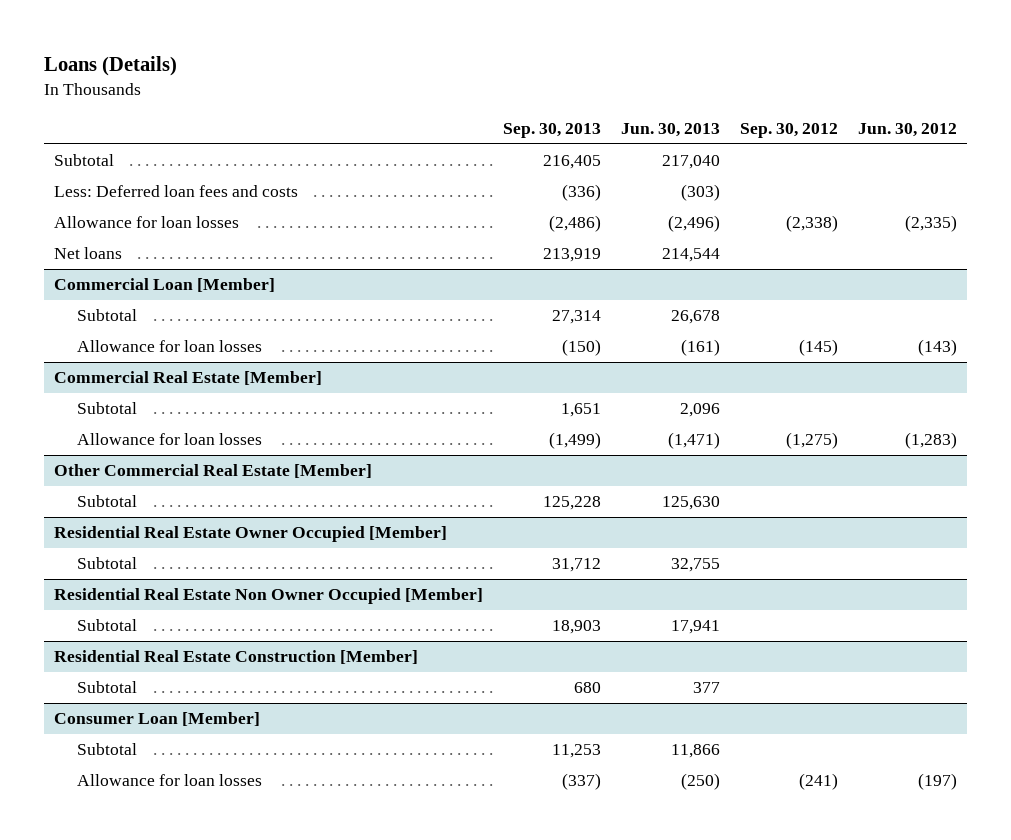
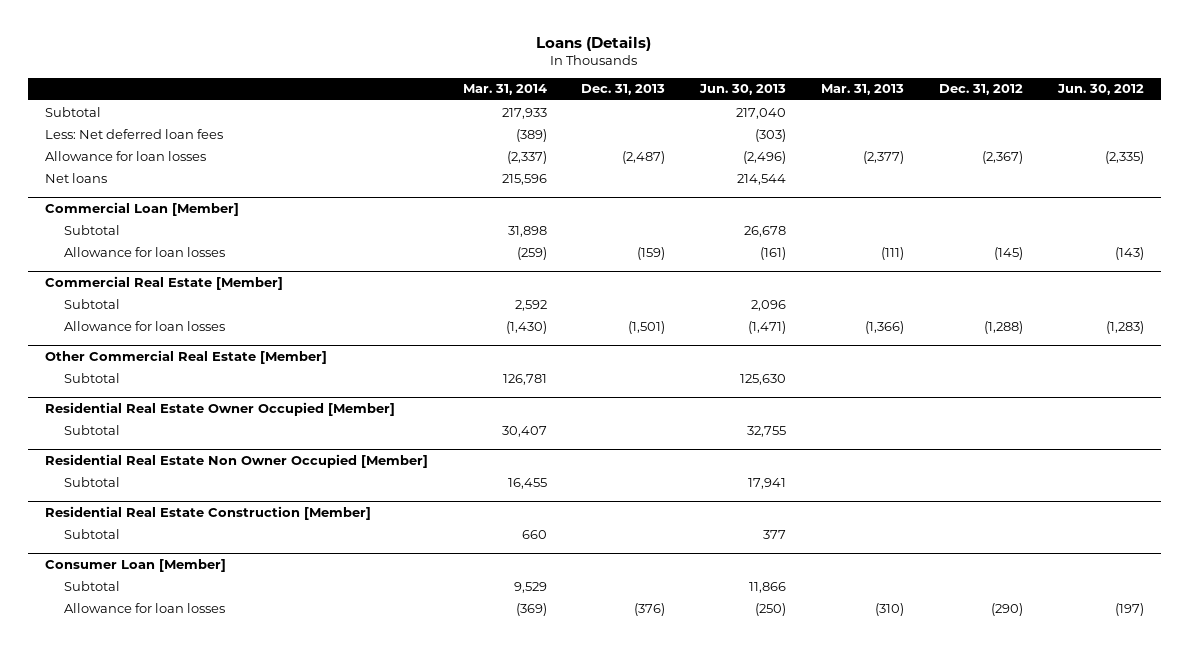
- | Sep. 30, 2013 | Jun. 30, 2013 | Sep. 30, 2012 | Jun. 30, 2012
+ | Mar. 31, 2014 | Dec. 31, 2013 | Jun. 30, 2013 | Mar. 31, 2013 | Dec. 31, 2012 | Jun. 30, 2012
- Less: Deferred loan fees and costs | (336) | (303) | |
+ Less: Net deferred loan fees | (389) | | (303) | | |

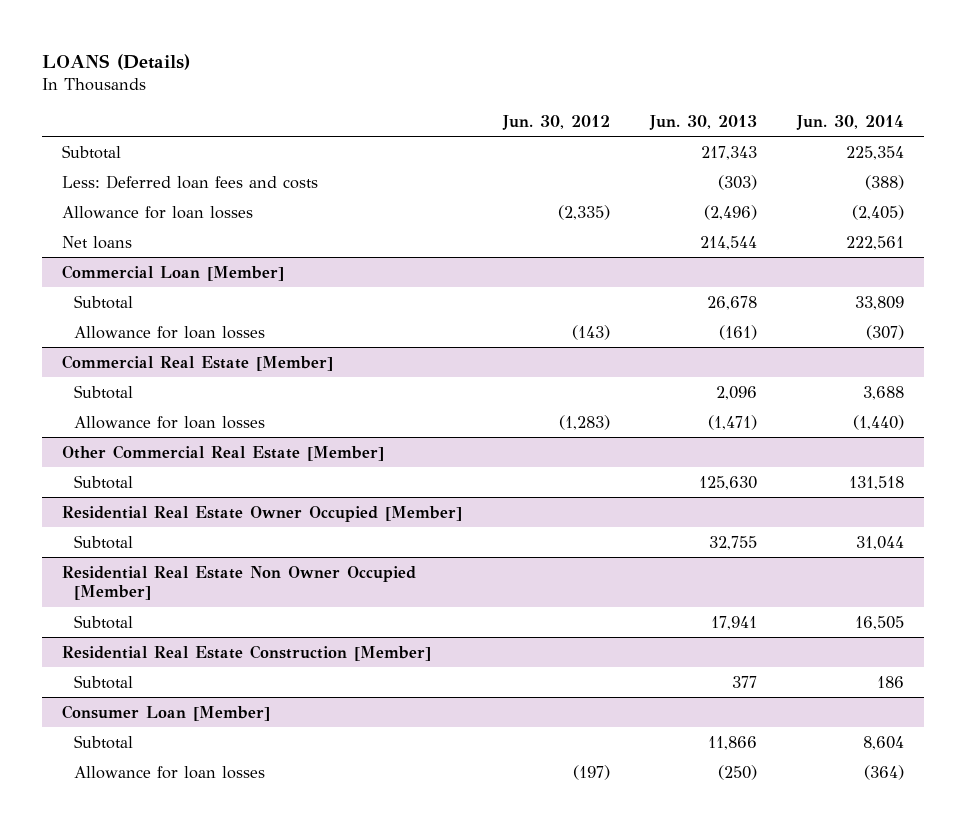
- Loans (Details)
+ LOANS (Details)
- | Mar. 31, 2014 | Dec. 31, 2013 | Jun. 30, 2013 | Mar. 31, 2013 | Dec. 31, 2012 | Jun. 30, 2012
+ | Jun. 30, 2012 | Jun. 30, 2013 | Jun. 30, 2014
- Subtotal | 217,933 | | 217,040 | | |
- Less: Net deferred loan fees | (389) | | (303) | | |
+ Subtotal | | 217,343 | 225,354
+ Less: Deferred loan fees and costs | | (303) | (388)

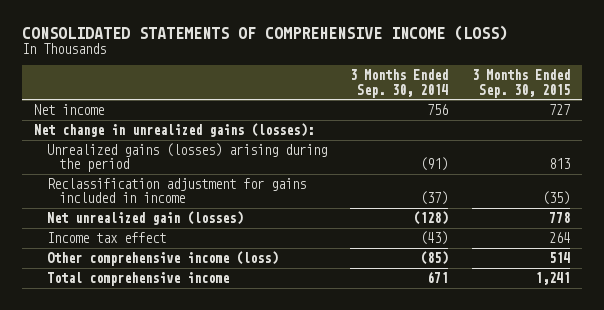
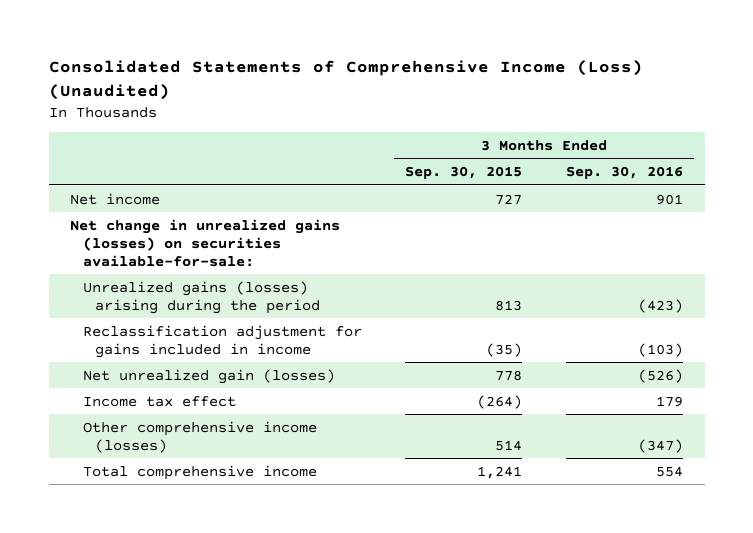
- CONSOLIDATED STATEMENTS OF COMPREHENSIVE INCOME (LOSS)
+ Consolidated Statements of Comprehensive Income (Loss) (Unaudited)
- | 3 Months Ended Sep. 30, 2014 | 3 Months Ended Sep. 30, 2015
+ | 3 Months Ended Sep. 30, 2015 | 3 Months Ended Sep. 30, 2016
- Net change in unrealized gains (losses):
+ Net change in unrealized gains (losses) on securities available-for-sale:
- Income tax effect | (43) | 264
- Other comprehensive income (loss) | (85) | 514
+ Income tax effect | (264) | 179
+ Other comprehensive income (losses) | 514 | (347)

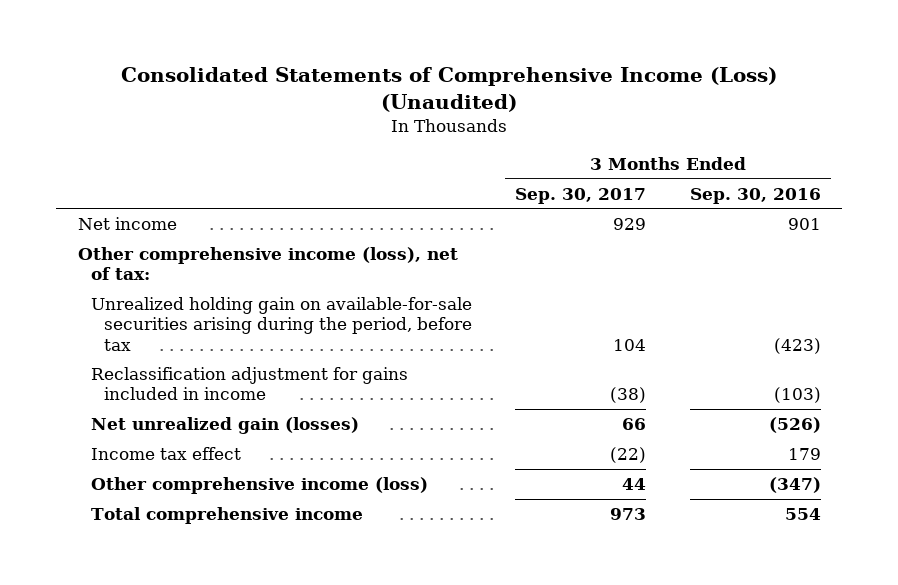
- | 3 Months Ended Sep. 30, 2015 | 3 Months Ended Sep. 30, 2016
+ | 3 Months Ended Sep. 30, 2017 | 3 Months Ended Sep. 30, 2016
- Net change in unrealized gains (losses) on securities available-for-sale:
- Unrealized gains (losses) arising during the period | 813 | (423)
+ Other comprehensive income (loss), net of tax:
+ Unrealized holding gain on available-for-sale securities arising during the period, before tax | 104 | (423)
- Other comprehensive income (losses) | 514 | (347)
+ Other comprehensive income (loss) | 44 | (347)

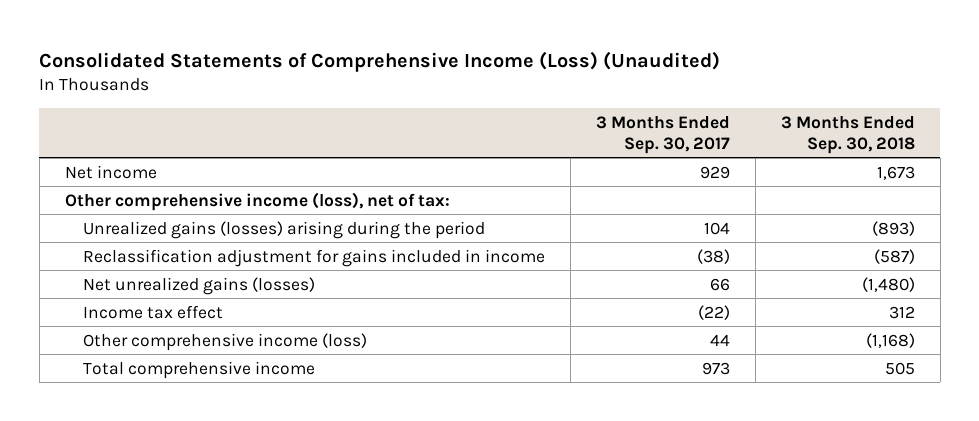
- | 3 Months Ended Sep. 30, 2017 | 3 Months Ended Sep. 30, 2016
+ | 3 Months Ended Sep. 30, 2017 | 3 Months Ended Sep. 30, 2018
- Unrealized holding gain on available-for-sale securities arising during the period, before tax | 104 | (423)
+ Unrealized gains (losses) arising during the period | 104 | (893)
- Net unrealized gain (losses) | 66 | (526)
+ Net unrealized gains (losses) | 66 | (1,480)

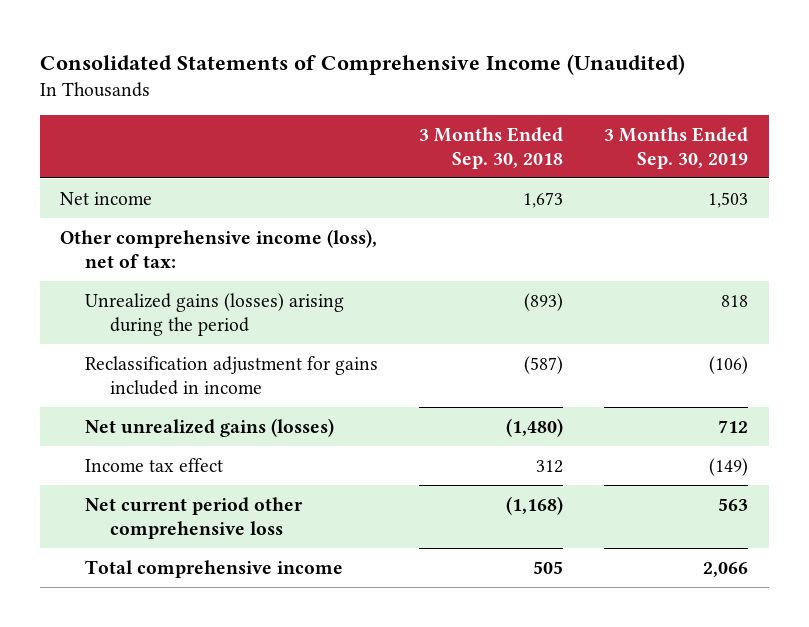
- Consolidated Statements of Comprehensive Income (Loss) (Unaudited)
+ Consolidated Statements of Comprehensive Income (Unaudited)
- | 3 Months Ended Sep. 30, 2017 | 3 Months Ended Sep. 30, 2018
+ | 3 Months Ended Sep. 30, 2018 | 3 Months Ended Sep. 30, 2019
- Other comprehensive income (loss) | 44 | (1,168)
+ Net current period other comprehensive loss | (1,168) | 563

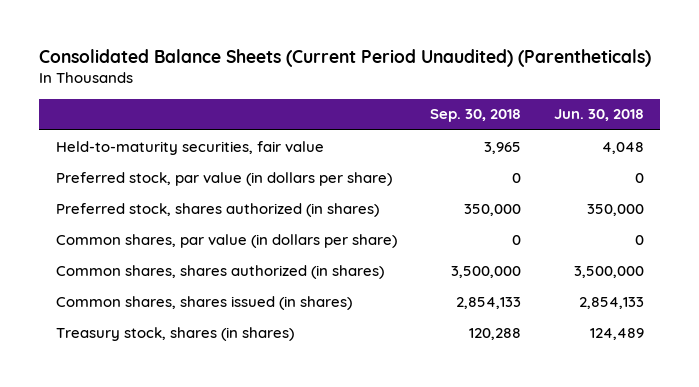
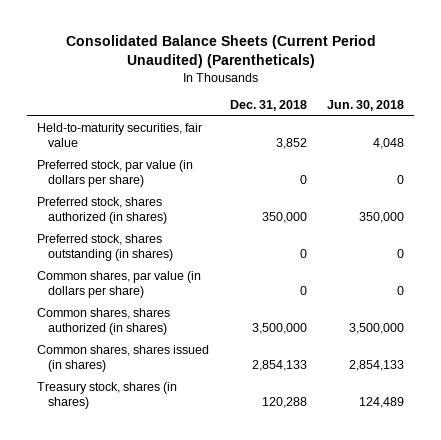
- | Sep. 30, 2018 | Jun. 30, 2018
+ | Dec. 31, 2018 | Jun. 30, 2018
+ Preferred stock, shares outstanding (in shares) | 0 | 0

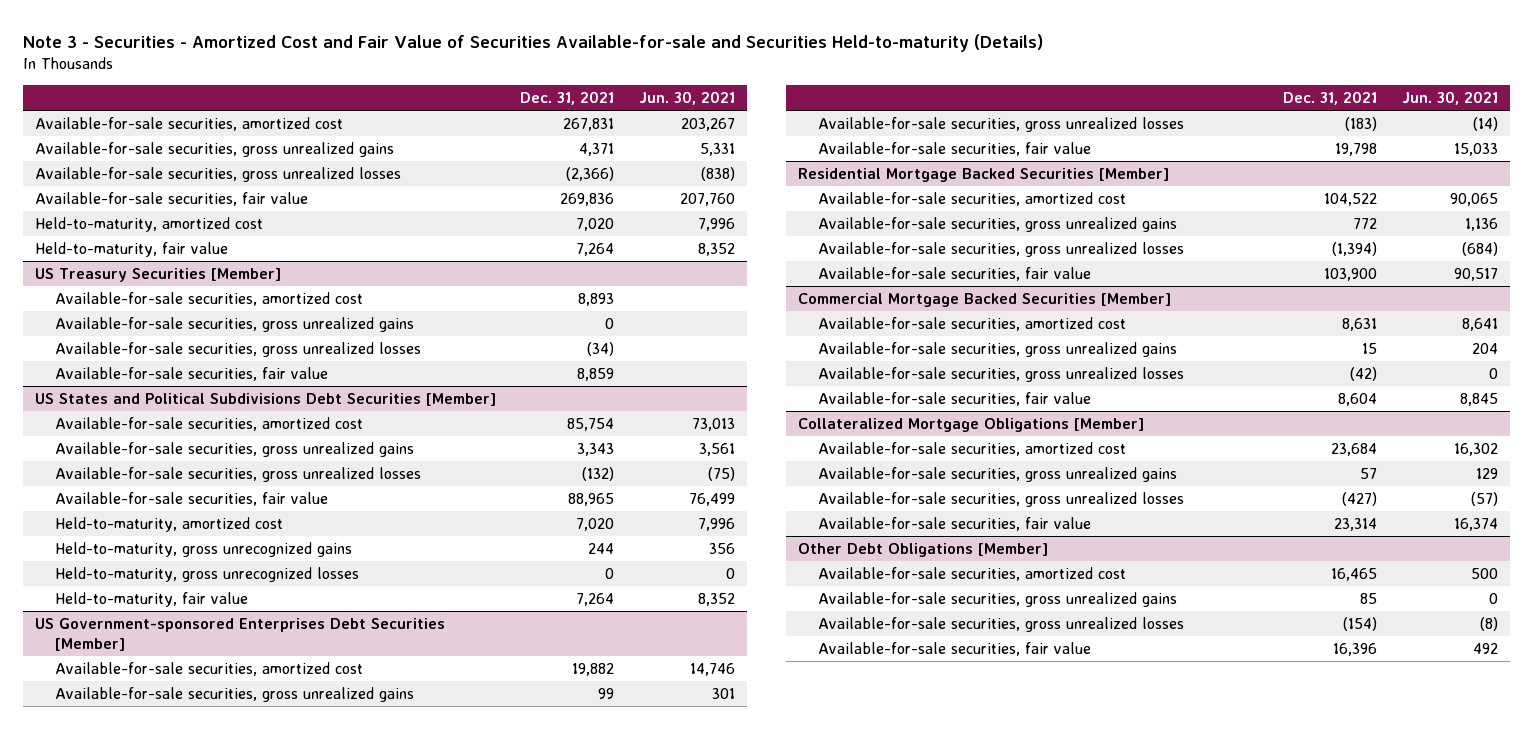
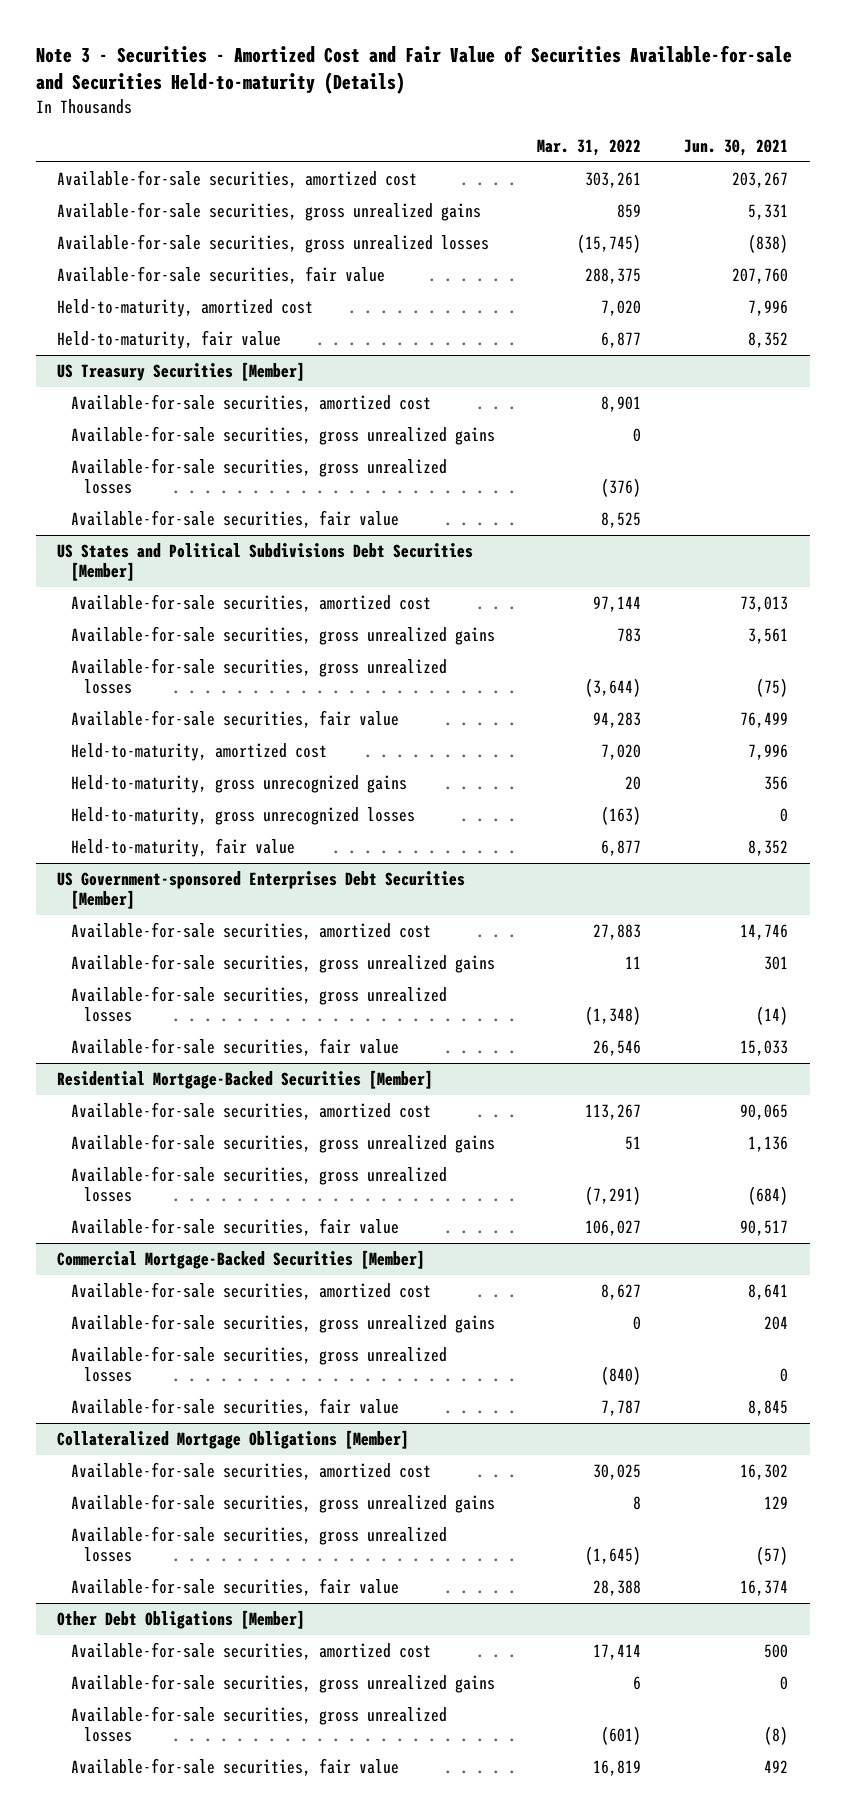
- | Dec. 31, 2021 | Jun. 30, 2021
+ | Mar. 31, 2022 | Jun. 30, 2021
- Residential Mortgage Backed Securities [Member]
+ Residential Mortgage-Backed Securities [Member]
- Commercial Mortgage Backed Securities [Member]
+ Commercial Mortgage-Backed Securities [Member]

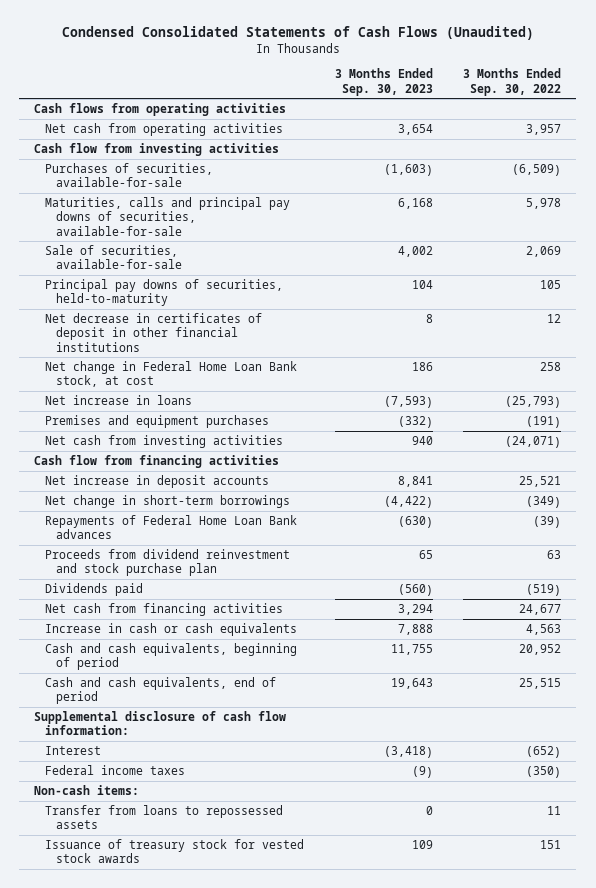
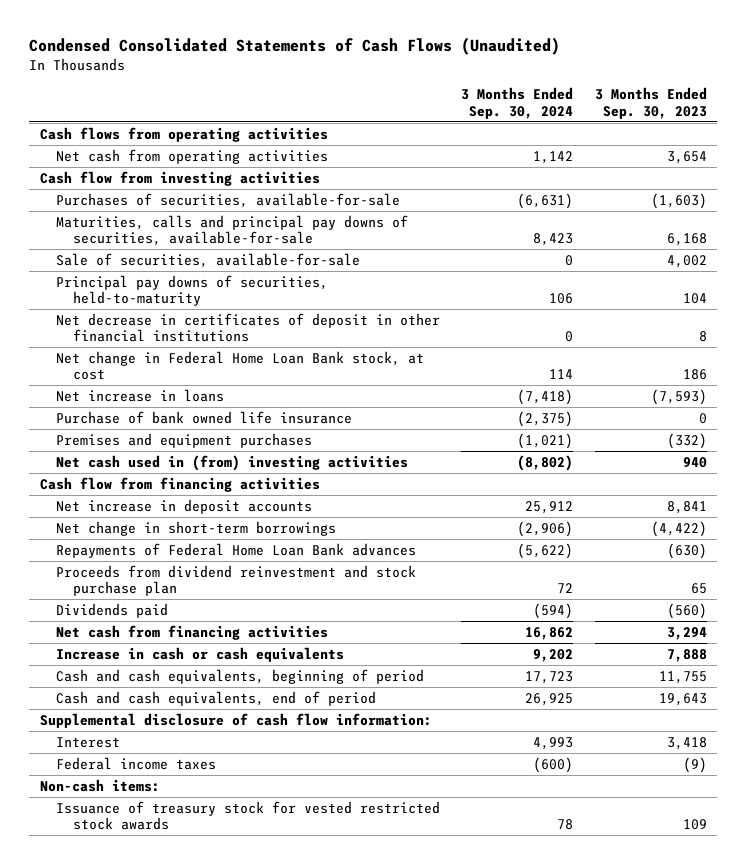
- | 3 Months Ended Sep. 30, 2023 | 3 Months Ended Sep. 30, 2022
+ | 3 Months Ended Sep. 30, 2024 | 3 Months Ended Sep. 30, 2023
+ Purchase of bank owned life insurance | (2,375) | 0
- Net cash from investing activities | 940 | (24,071)
+ Net cash used in (from) investing activities | (8,802) | 940
- Interest | (3,418) | (652)
+ Interest | 4,993 | 3,418
- Transfer from loans to repossessed assets | 0 | 11
- Issuance of treasury stock for vested stock awards | 109 | 151
+ Issuance of treasury stock for vested restricted stock awards | 78 | 109

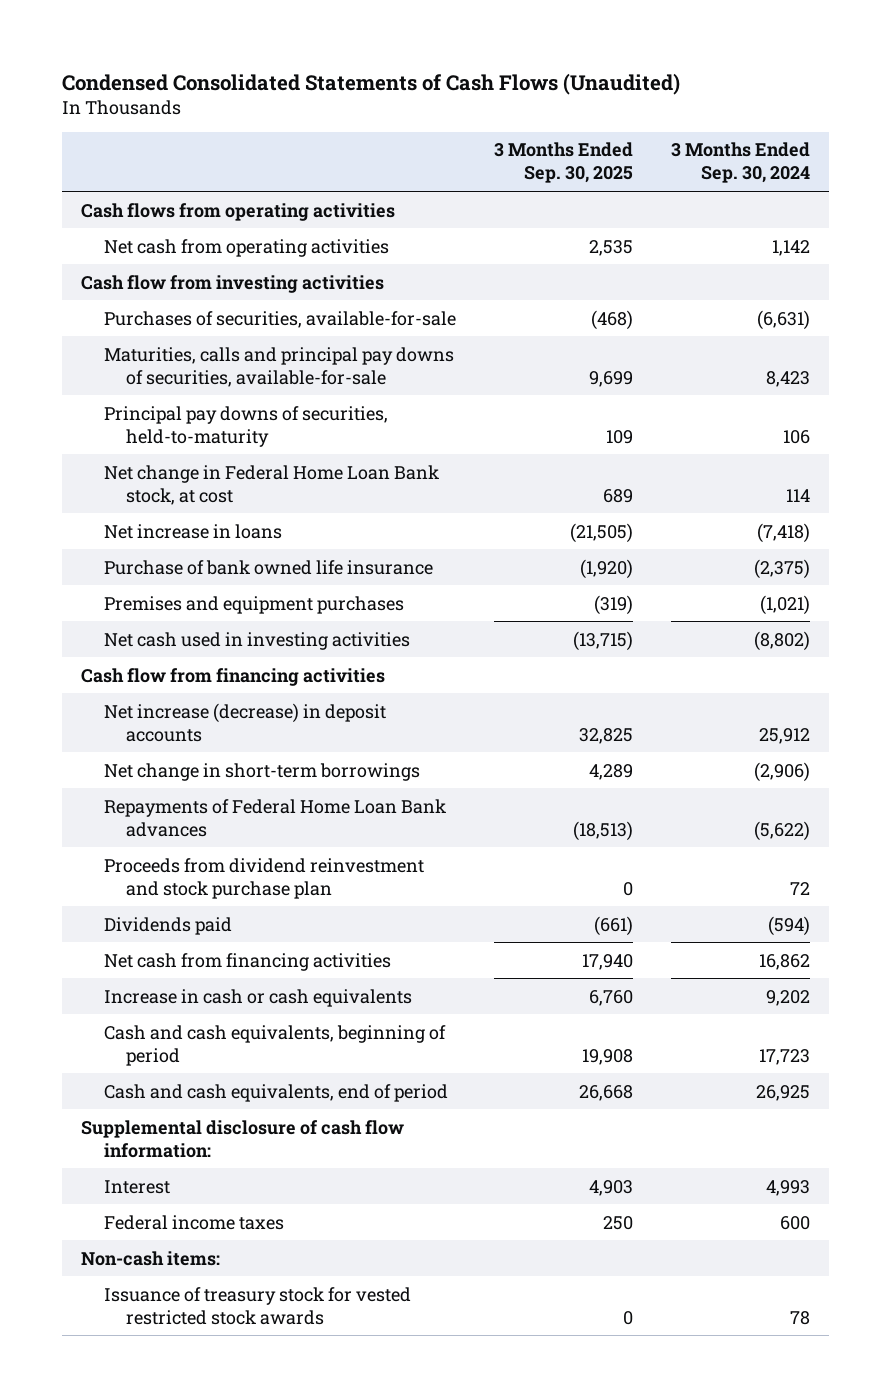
- | 3 Months Ended Sep. 30, 2024 | 3 Months Ended Sep. 30, 2023
+ | 3 Months Ended Sep. 30, 2025 | 3 Months Ended Sep. 30, 2024
- Sale of securities, available-for-sale | 0 | 4,002
- Net decrease in certificates of deposit in other financial institutions | 0 | 8
- Net cash used in (from) investing activities | (8,802) | 940
+ Net cash used in investing activities | (13,715) | (8,802)
- Net increase in deposit accounts | 25,912 | 8,841
+ Net increase (decrease) in deposit accounts | 32,825 | 25,912
- Federal income taxes | (600) | (9)
+ Federal income taxes | 250 | 600

